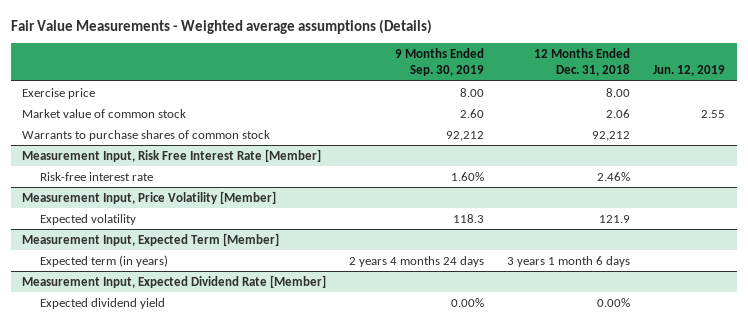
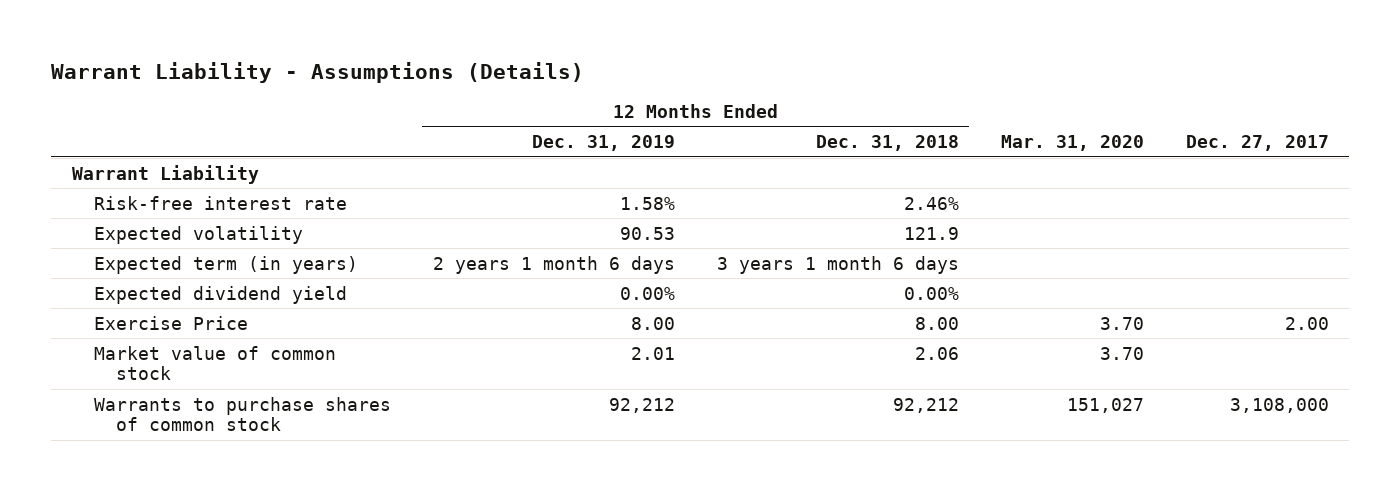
- Fair Value Measurements - Weighted average assumptions (Details)
+ Warrant Liability - Assumptions (Details)
- | 9 Months Ended Sep. 30, 2019 | 12 Months Ended Dec. 31, 2018 | Jun. 12, 2019
+ | 12 Months Ended Dec. 31, 2019 | 12 Months Ended Dec. 31, 2018 | Mar. 31, 2020 | Dec. 27, 2017
- Exercise price | 8.00 | 8.00 |
- Measurement Input, Risk Free Interest Rate [Member]
+ Warrant Liability
- Measurement Input, Price Volatility [Member]
- Measurement Input, Expected Term [Member]
- Measurement Input, Expected Dividend Rate [Member]
+ Exercise Price | 8.00 | 8.00 | 3.70 | 2.00
moved down: Market value of common stock | 2.01 | 2.06 | 3.70 |
moved down: Warrants to purchase shares of common stock | 92,212 | 92,212 | 151,027 | 3,108,000

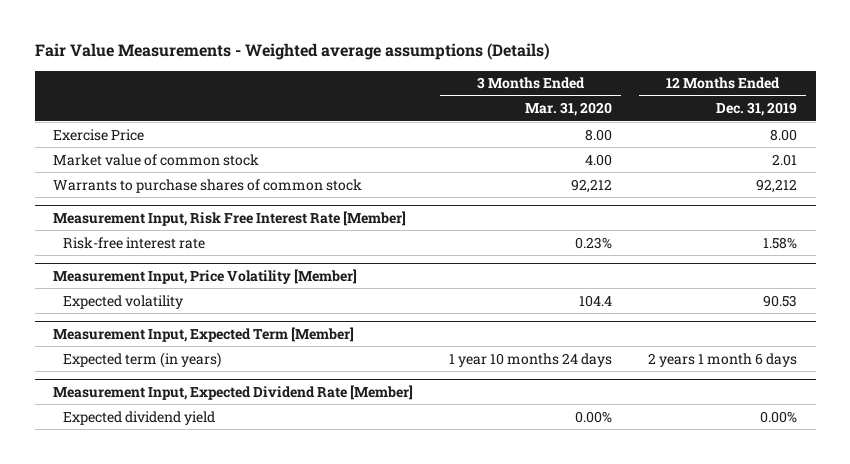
- Warrant Liability - Assumptions (Details)
+ Fair Value Measurements - Weighted average assumptions (Details)
- | 12 Months Ended Dec. 31, 2019 | 12 Months Ended Dec. 31, 2018 | Mar. 31, 2020 | Dec. 27, 2017
+ | 3 Months Ended Mar. 31, 2020 | 12 Months Ended Dec. 31, 2019
- Warrant Liability
moved up: Exercise Price | 8.00 | 8.00
moved up: Market value of common stock | 4.00 | 2.01
moved up: Warrants to purchase shares of common stock | 92,212 | 92,212
+ Measurement Input, Risk Free Interest Rate [Member]
+ Measurement Input, Price Volatility [Member]
+ Measurement Input, Expected Term [Member]
+ Measurement Input, Expected Dividend Rate [Member]

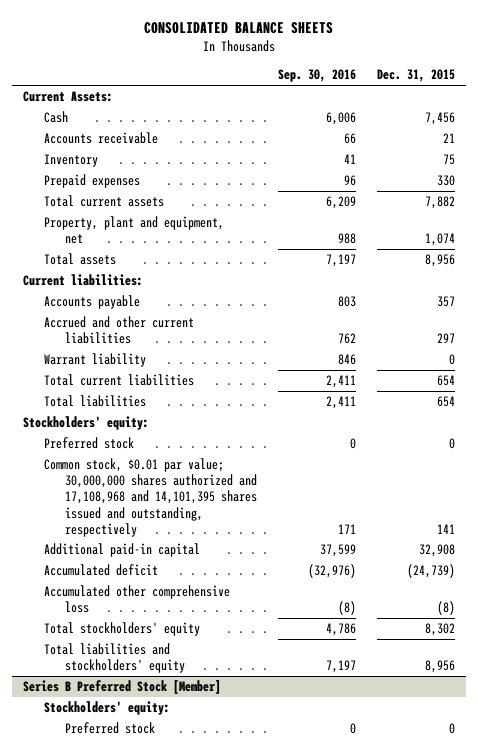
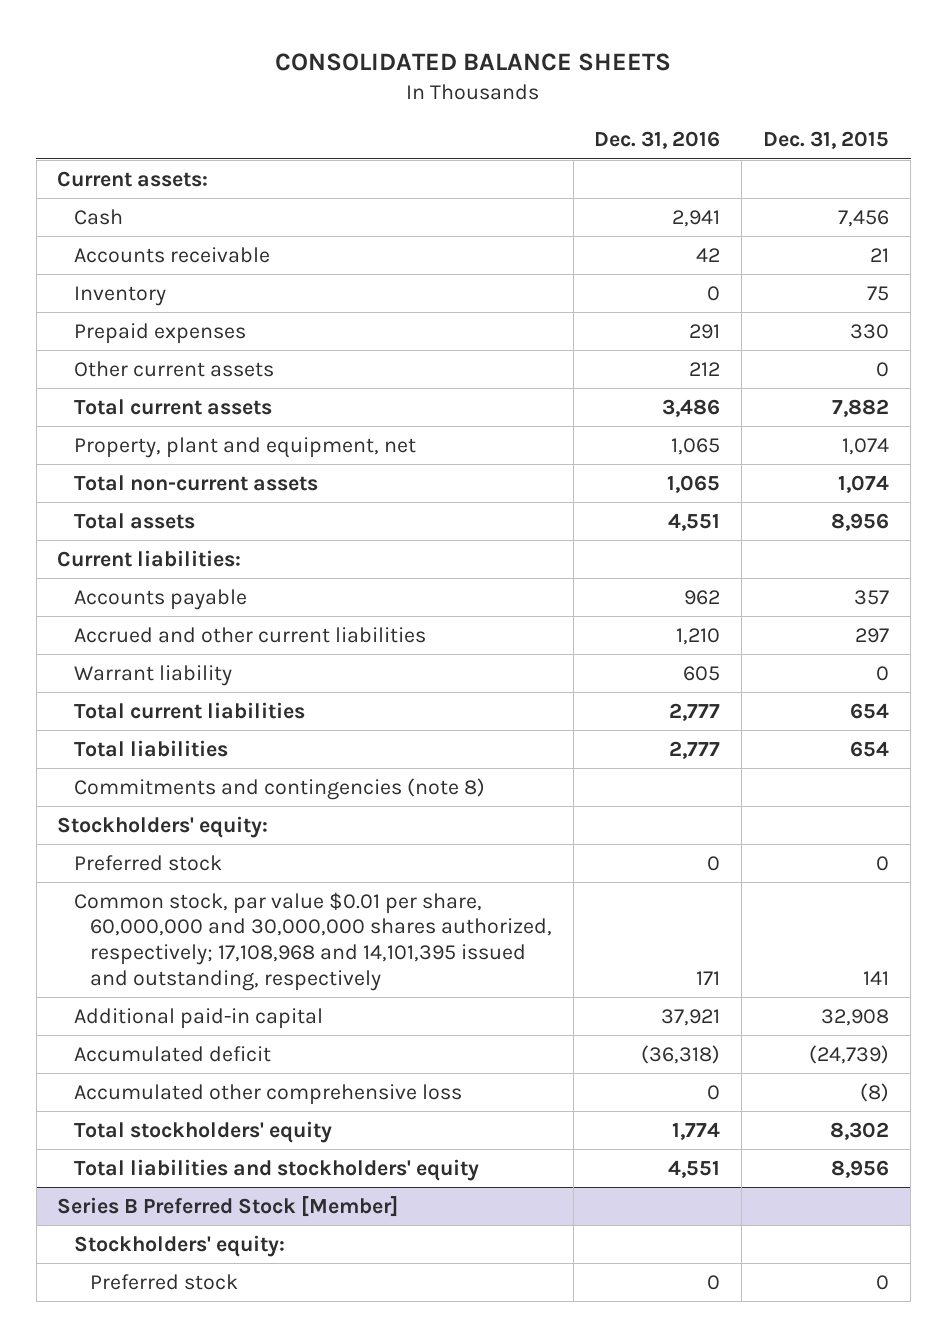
- | Sep. 30, 2016 | Dec. 31, 2015
+ | Dec. 31, 2016 | Dec. 31, 2015
- Current Assets:
+ Current assets:
+ Other current assets | 212 | 0
+ Total non-current assets | 1,065 | 1,074
+ Commitments and contingencies (note 8)
- Common stock, $0.01 par value; 30,000,000 shares authorized and 17,108,968 and 14,101,395 shares issued and outstanding, respectively | 171 | 141
+ Common stock, par value $0.01 per share, 60,000,000 and 30,000,000 shares authorized, respectively; 17,108,968 and 14,101,395 issued and outstanding, respectively | 171 | 141

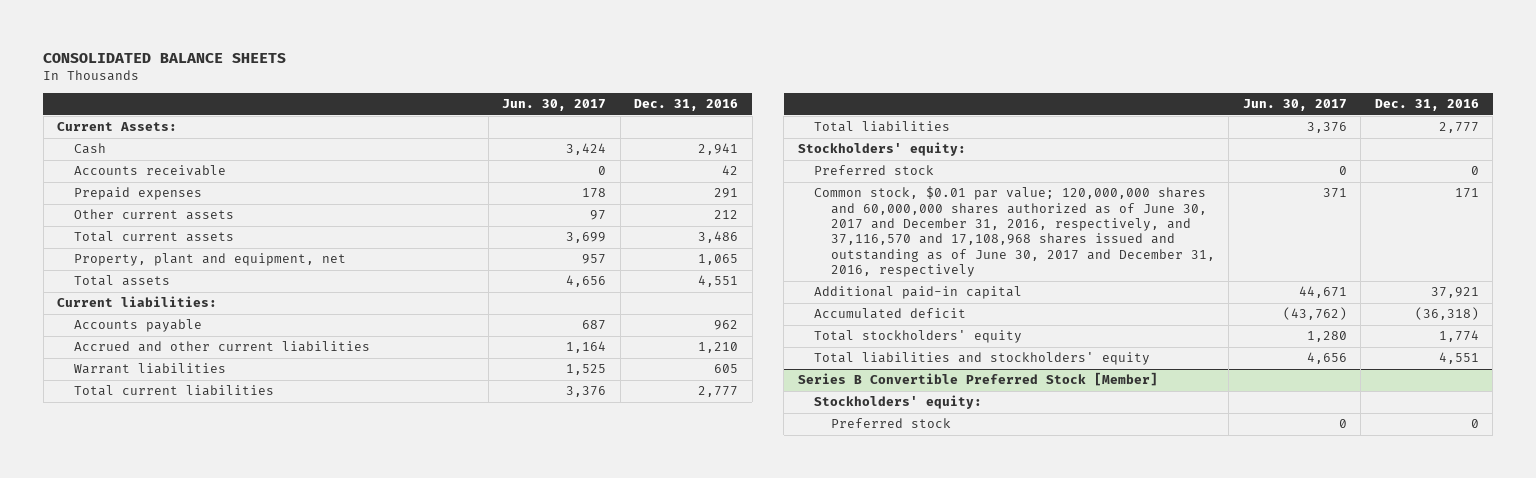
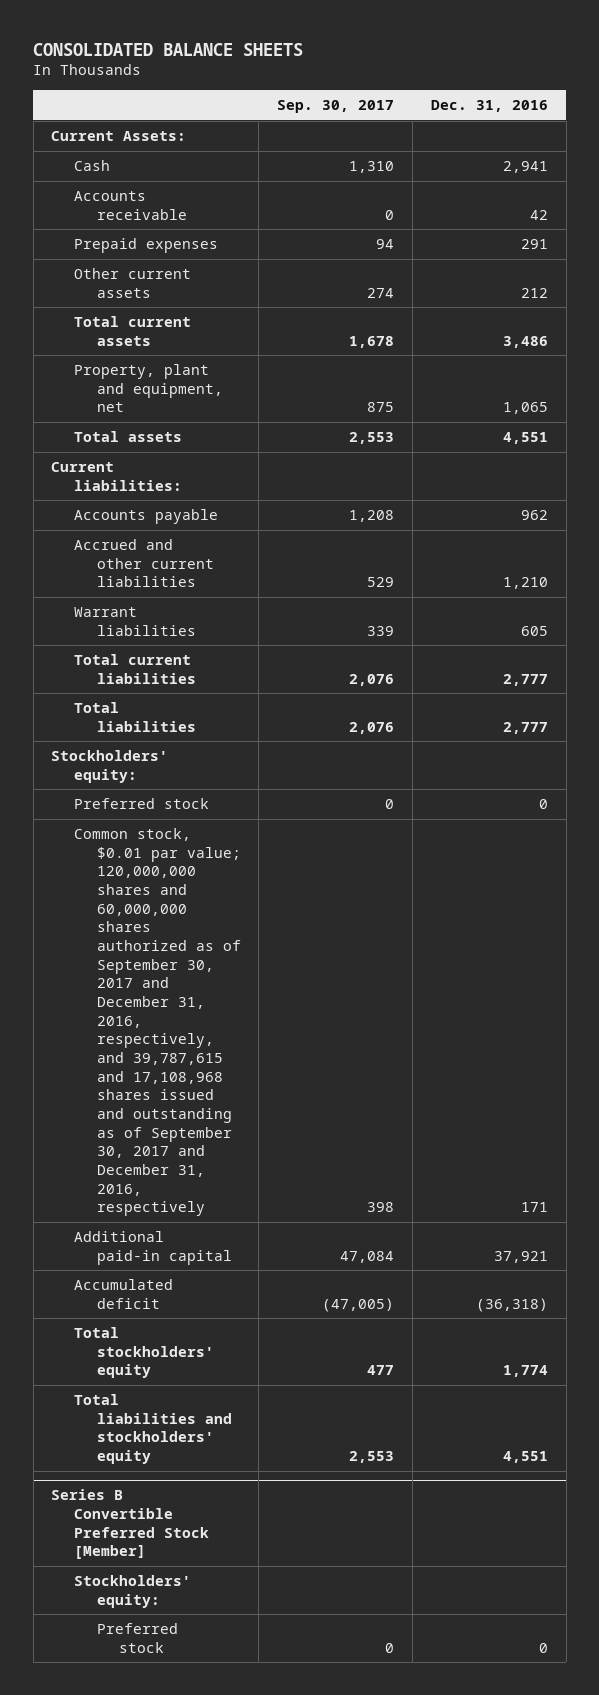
- | Jun. 30, 2017 | Dec. 31, 2016
+ | Sep. 30, 2017 | Dec. 31, 2016
- Common stock, $0.01 par value; 120,000,000 shares and 60,000,000 shares authorized as of June 30, 2017 and December 31, 2016, respectively, and 37,116,570 and 17,108,968 shares issued and outstanding as of June 30, 2017 and December 31, 2016, respectively | 371 | 171
+ Common stock, $0.01 par value; 120,000,000 shares and 60,000,000 shares authorized as of September 30, 2017 and December 31, 2016, respectively, and 39,787,615 and 17,108,968 shares issued and outstanding as of September 30, 2017 and December 31, 2016, respectively | 398 | 171

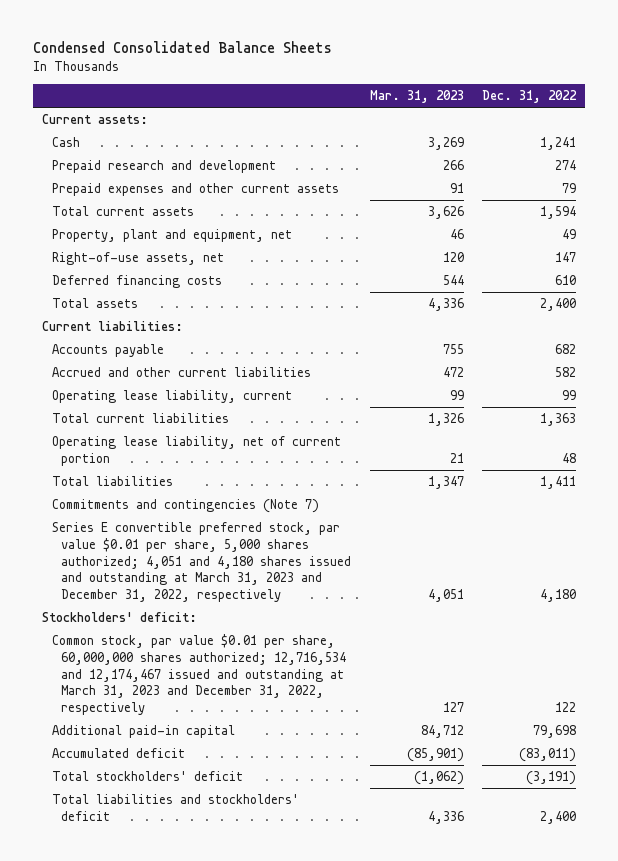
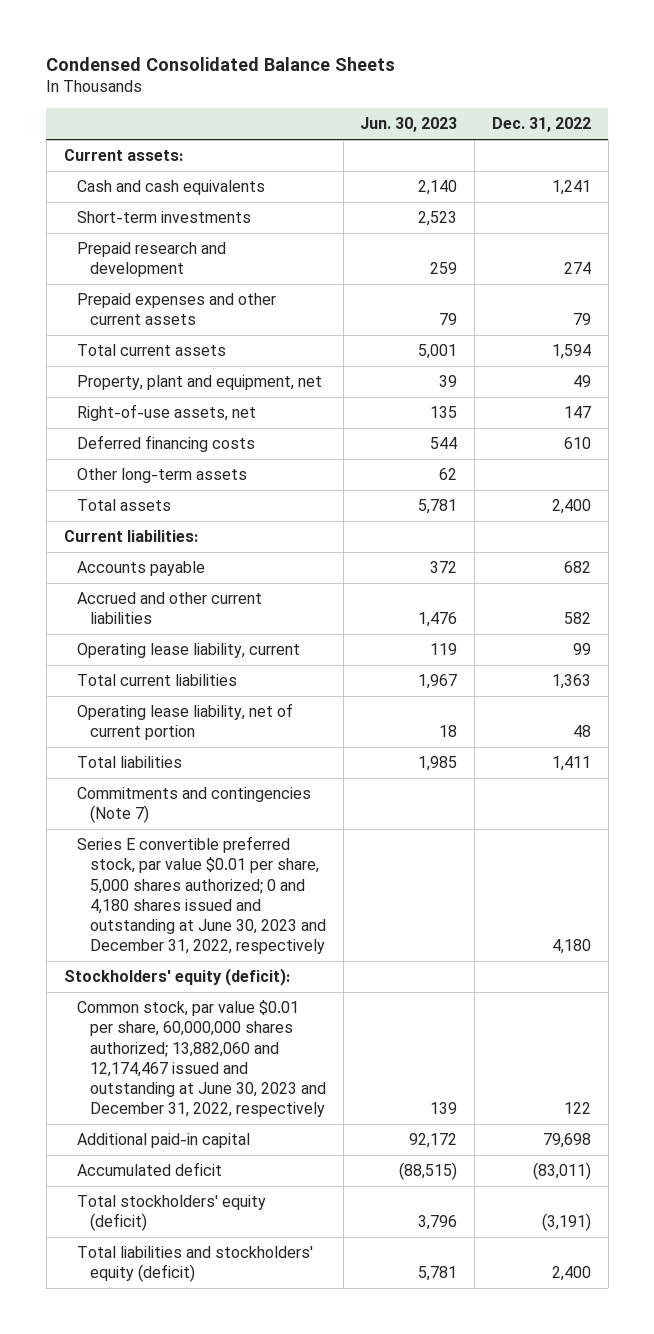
- | Mar. 31, 2023 | Dec. 31, 2022
+ | Jun. 30, 2023 | Dec. 31, 2022
- Cash | 3,269 | 1,241
+ Cash and cash equivalents | 2,140 | 1,241
+ Short-term investments | 2,523 |
+ Other long-term assets | 62 |
- Series E convertible preferred stock, par value $0.01 per share, 5,000 shares authorized; 4,051 and 4,180 shares issued and outstanding at March 31, 2023 and December 31, 2022, respectively | 4,051 | 4,180
- Stockholders' deficit:
- Common stock, par value $0.01 per share, 60,000,000 shares authorized; 12,716,534 and 12,174,467 issued and outstanding at March 31, 2023 and December 31, 2022, respectively | 127 | 122
+ Series E convertible preferred stock, par value $0.01 per share, 5,000 shares authorized; 0 and 4,180 shares issued and outstanding at June 30, 2023 and December 31, 2022, respectively | | 4,180
+ Stockholders' equity (deficit):
+ Common stock, par value $0.01 per share, 60,000,000 shares authorized; 13,882,060 and 12,174,467 issued and outstanding at June 30, 2023 and December 31, 2022, respectively | 139 | 122
- Total stockholders' deficit | (1,062) | (3,191)
- Total liabilities and stockholders' deficit | 4,336 | 2,400
+ Total stockholders' equity (deficit) | 3,796 | (3,191)
+ Total liabilities and stockholders' equity (deficit) | 5,781 | 2,400

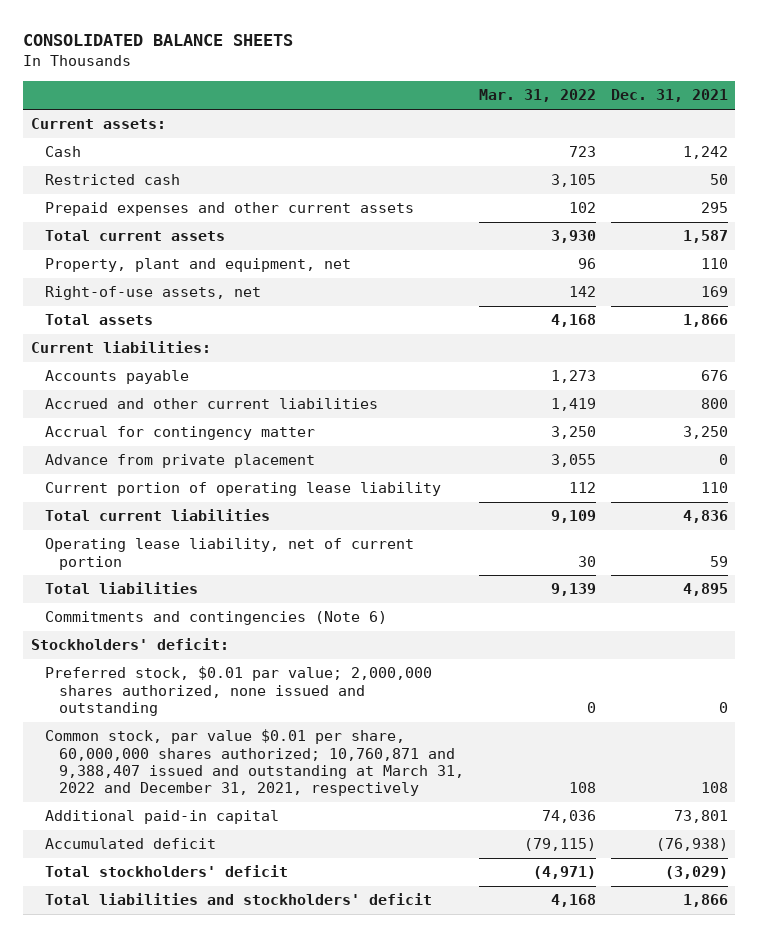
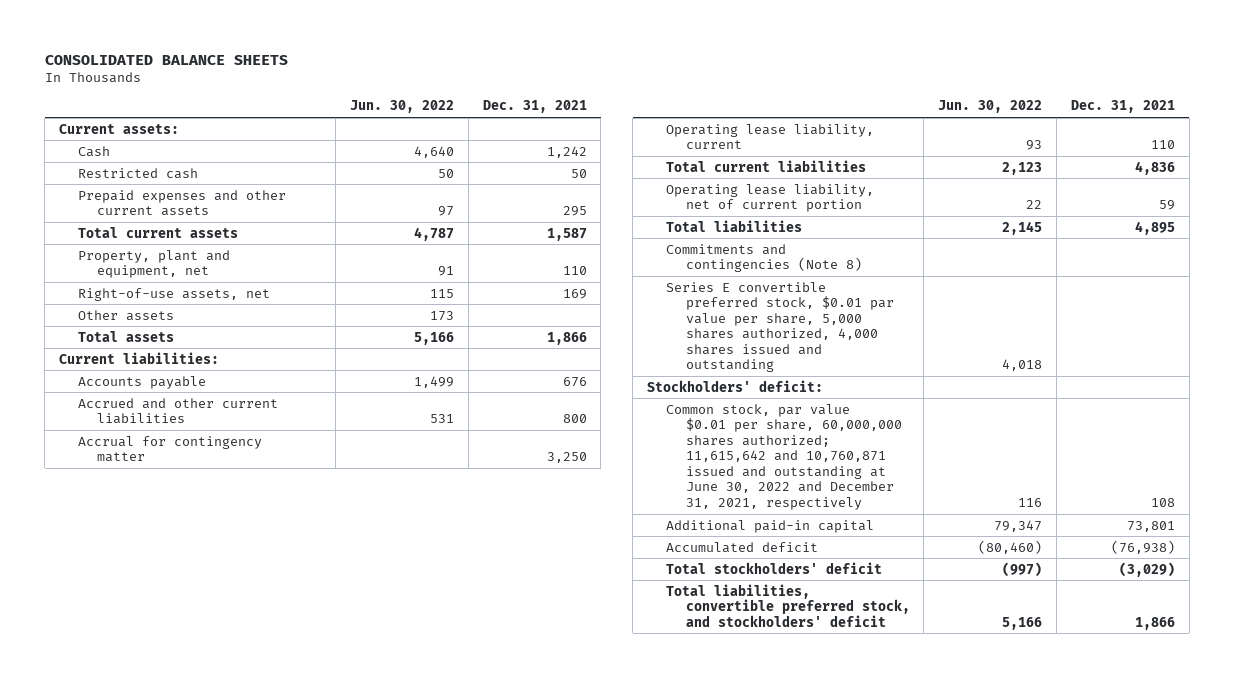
- | Mar. 31, 2022 | Dec. 31, 2021
+ | Jun. 30, 2022 | Dec. 31, 2021
+ Other assets | 173 |
- Advance from private placement | 3,055 | 0
- Current portion of operating lease liability | 112 | 110
+ Operating lease liability, current | 93 | 110
- Commitments and contingencies (Note 6)
+ Commitments and contingencies (Note 8)
+ Series E convertible preferred stock, $0.01 par value per share, 5,000 shares authorized, 4,000 shares issued and outstanding | 4,018 |
- Preferred stock, $0.01 par value; 2,000,000 shares authorized, none issued and outstanding | 0 | 0
- Common stock, par value $0.01 per share, 60,000,000 shares authorized; 10,760,871 and 9,388,407 issued and outstanding at March 31, 2022 and December 31, 2021, respectively | 108 | 108
+ Common stock, par value $0.01 per share, 60,000,000 shares authorized; 11,615,642 and 10,760,871 issued and outstanding at June 30, 2022 and December 31, 2021, respectively | 116 | 108
- Total liabilities and stockholders' deficit | 4,168 | 1,866
+ Total liabilities, convertible preferred stock, and stockholders' deficit | 5,166 | 1,866

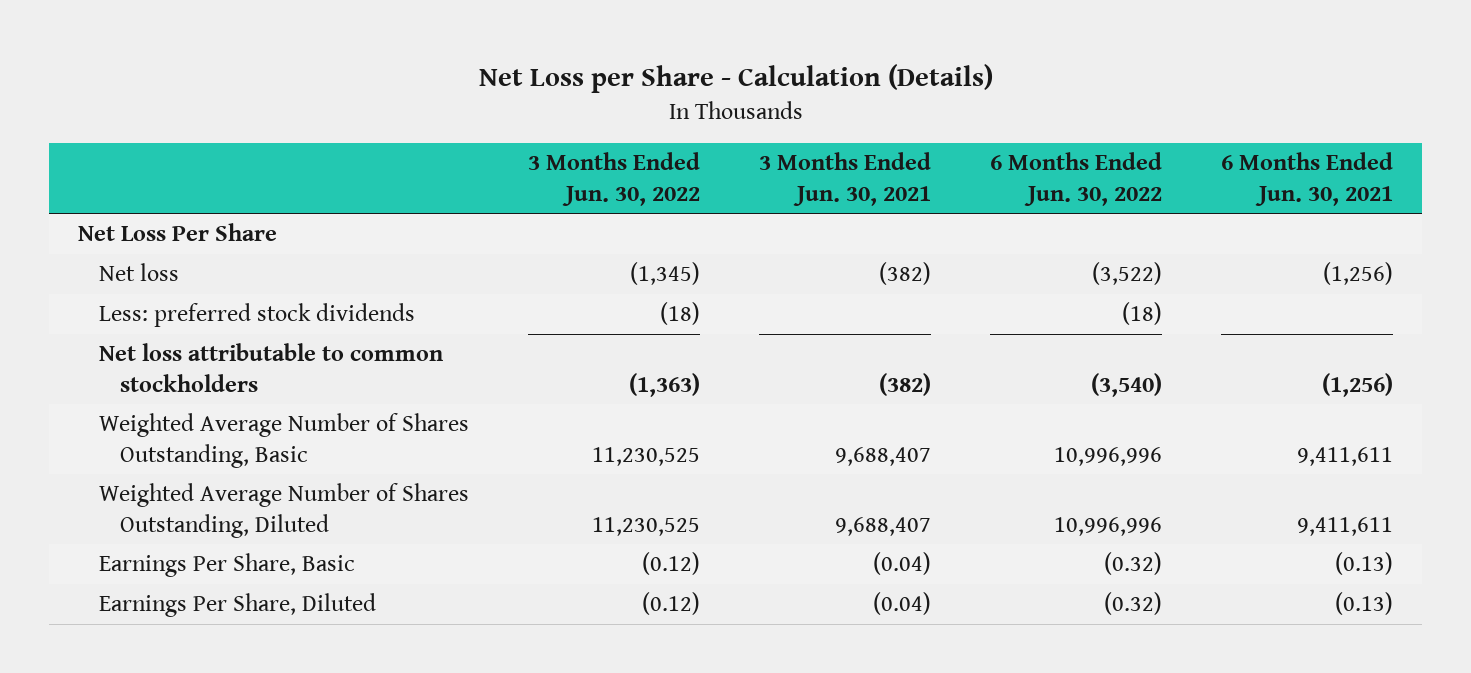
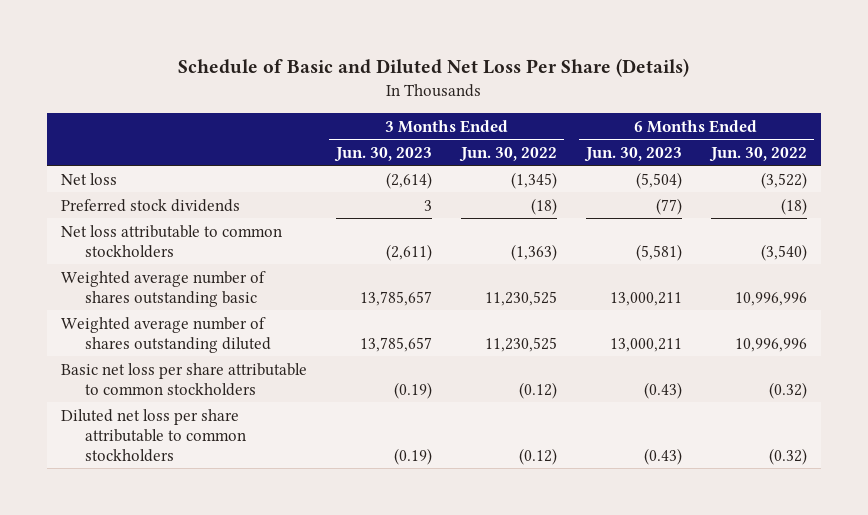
- Net Loss per Share - Calculation (Details)
+ Schedule of Basic and Diluted Net Loss Per Share (Details)
- | 3 Months Ended Jun. 30, 2022 | 3 Months Ended Jun. 30, 2021 | 6 Months Ended Jun. 30, 2022 | 6 Months Ended Jun. 30, 2021
+ | 3 Months Ended Jun. 30, 2023 | 3 Months Ended Jun. 30, 2022 | 6 Months Ended Jun. 30, 2023 | 6 Months Ended Jun. 30, 2022
- Net Loss Per Share
- Less: preferred stock dividends | (18) | | (18) |
+ Preferred stock dividends | 3 | (18) | (77) | (18)
- Weighted Average Number of Shares Outstanding, Basic | 11,230,525 | 9,688,407 | 10,996,996 | 9,411,611
- Weighted Average Number of Shares Outstanding, Diluted | 11,230,525 | 9,688,407 | 10,996,996 | 9,411,611
- Earnings Per Share, Basic | (0.12) | (0.04) | (0.32) | (0.13)
- Earnings Per Share, Diluted | (0.12) | (0.04) | (0.32) | (0.13)
+ Weighted average number of shares outstanding basic | 13,785,657 | 11,230,525 | 13,000,211 | 10,996,996
+ Weighted average number of shares outstanding diluted | 13,785,657 | 11,230,525 | 13,000,211 | 10,996,996
+ Basic net loss per share attributable to common stockholders | (0.19) | (0.12) | (0.43) | (0.32)
+ Diluted net loss per share attributable to common stockholders | (0.19) | (0.12) | (0.43) | (0.32)

